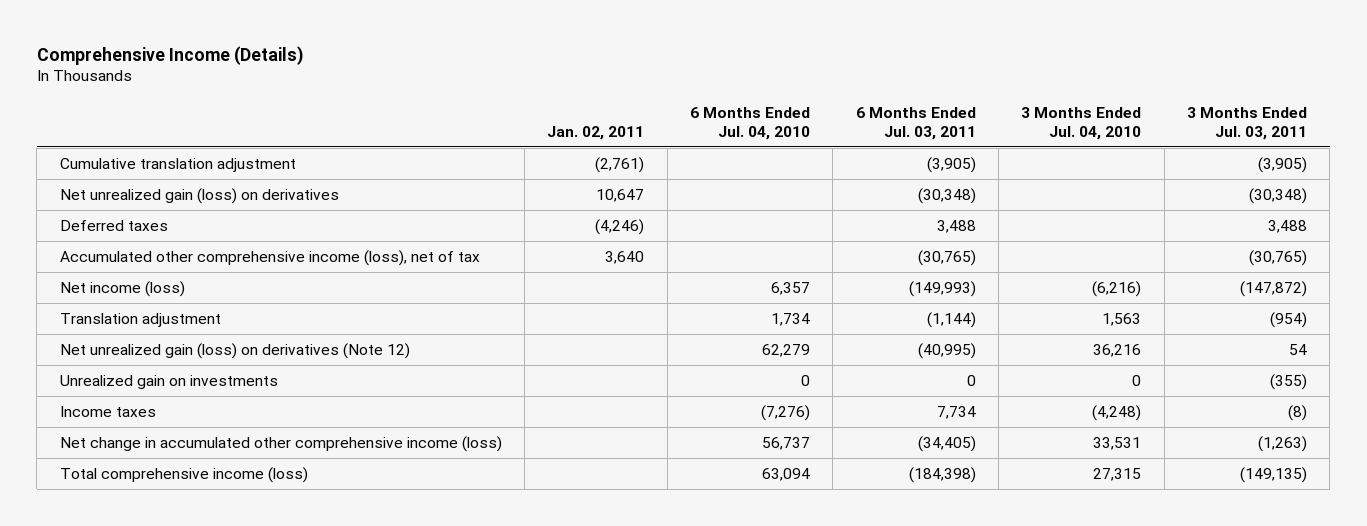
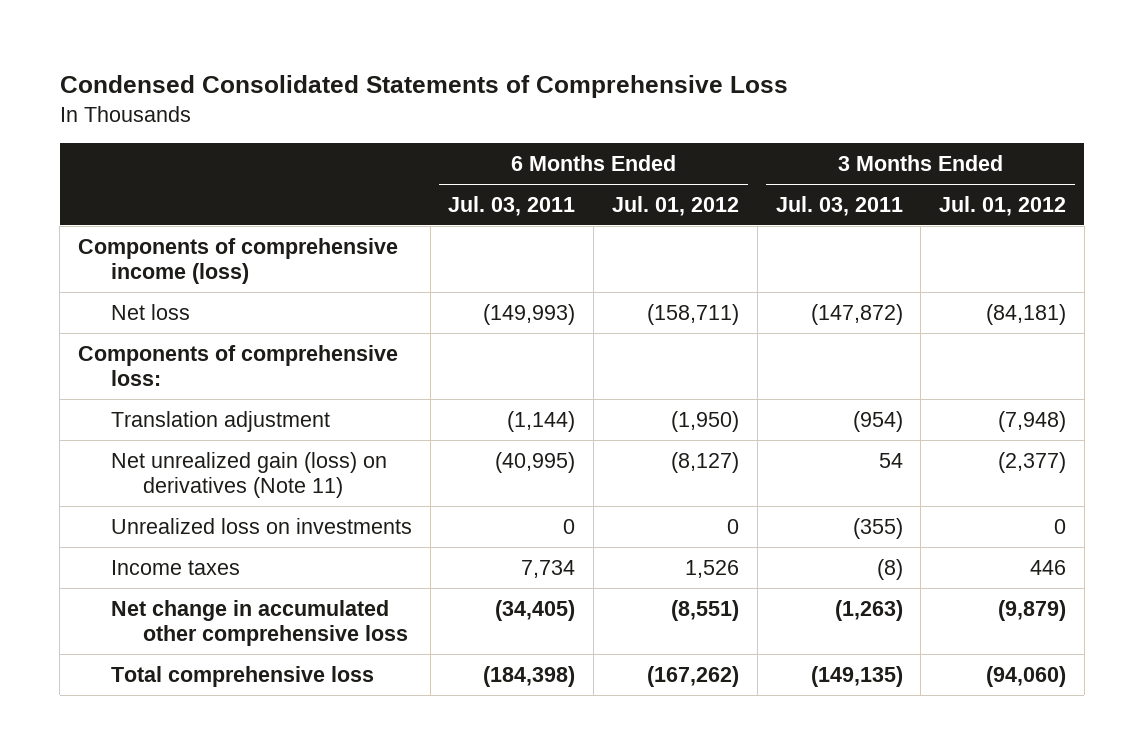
- Comprehensive Income (Details)
+ Condensed Consolidated Statements of Comprehensive Loss
- | Jan. 02, 2011 | 6 Months Ended Jul. 04, 2010 | 6 Months Ended Jul. 03, 2011 | 3 Months Ended Jul. 04, 2010 | 3 Months Ended Jul. 03, 2011
+ | 6 Months Ended Jul. 03, 2011 | 6 Months Ended Jul. 01, 2012 | 3 Months Ended Jul. 03, 2011 | 3 Months Ended Jul. 01, 2012
- Cumulative translation adjustment | (2,761) | | (3,905) | | (3,905)
- Net unrealized gain (loss) on derivatives | 10,647 | | (30,348) | | (30,348)
- Deferred taxes | (4,246) | | 3,488 | | 3,488
- Accumulated other comprehensive income (loss), net of tax | 3,640 | | (30,765) | | (30,765)
- Net income (loss) | | 6,357 | (149,993) | (6,216) | (147,872)
+ Components of comprehensive income (loss)
+ Net loss | (149,993) | (158,711) | (147,872) | (84,181)
+ Components of comprehensive loss:
- Net unrealized gain (loss) on derivatives (Note 12) | | 62,279 | (40,995) | 36,216 | 54
- Unrealized gain on investments | | 0 | 0 | 0 | (355)
+ Net unrealized gain (loss) on derivatives (Note 11) | (40,995) | (8,127) | 54 | (2,377)
+ Unrealized loss on investments | 0 | 0 | (355) | 0
- Net change in accumulated other comprehensive income (loss) | | 56,737 | (34,405) | 33,531 | (1,263)
- Total comprehensive income (loss) | | 63,094 | (184,398) | 27,315 | (149,135)
+ Net change in accumulated other comprehensive loss | (34,405) | (8,551) | (1,263) | (9,879)
+ Total comprehensive loss | (184,398) | (167,262) | (149,135) | (94,060)

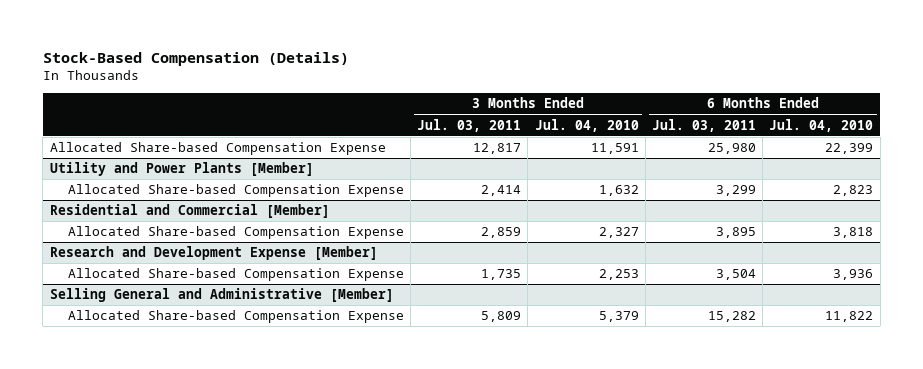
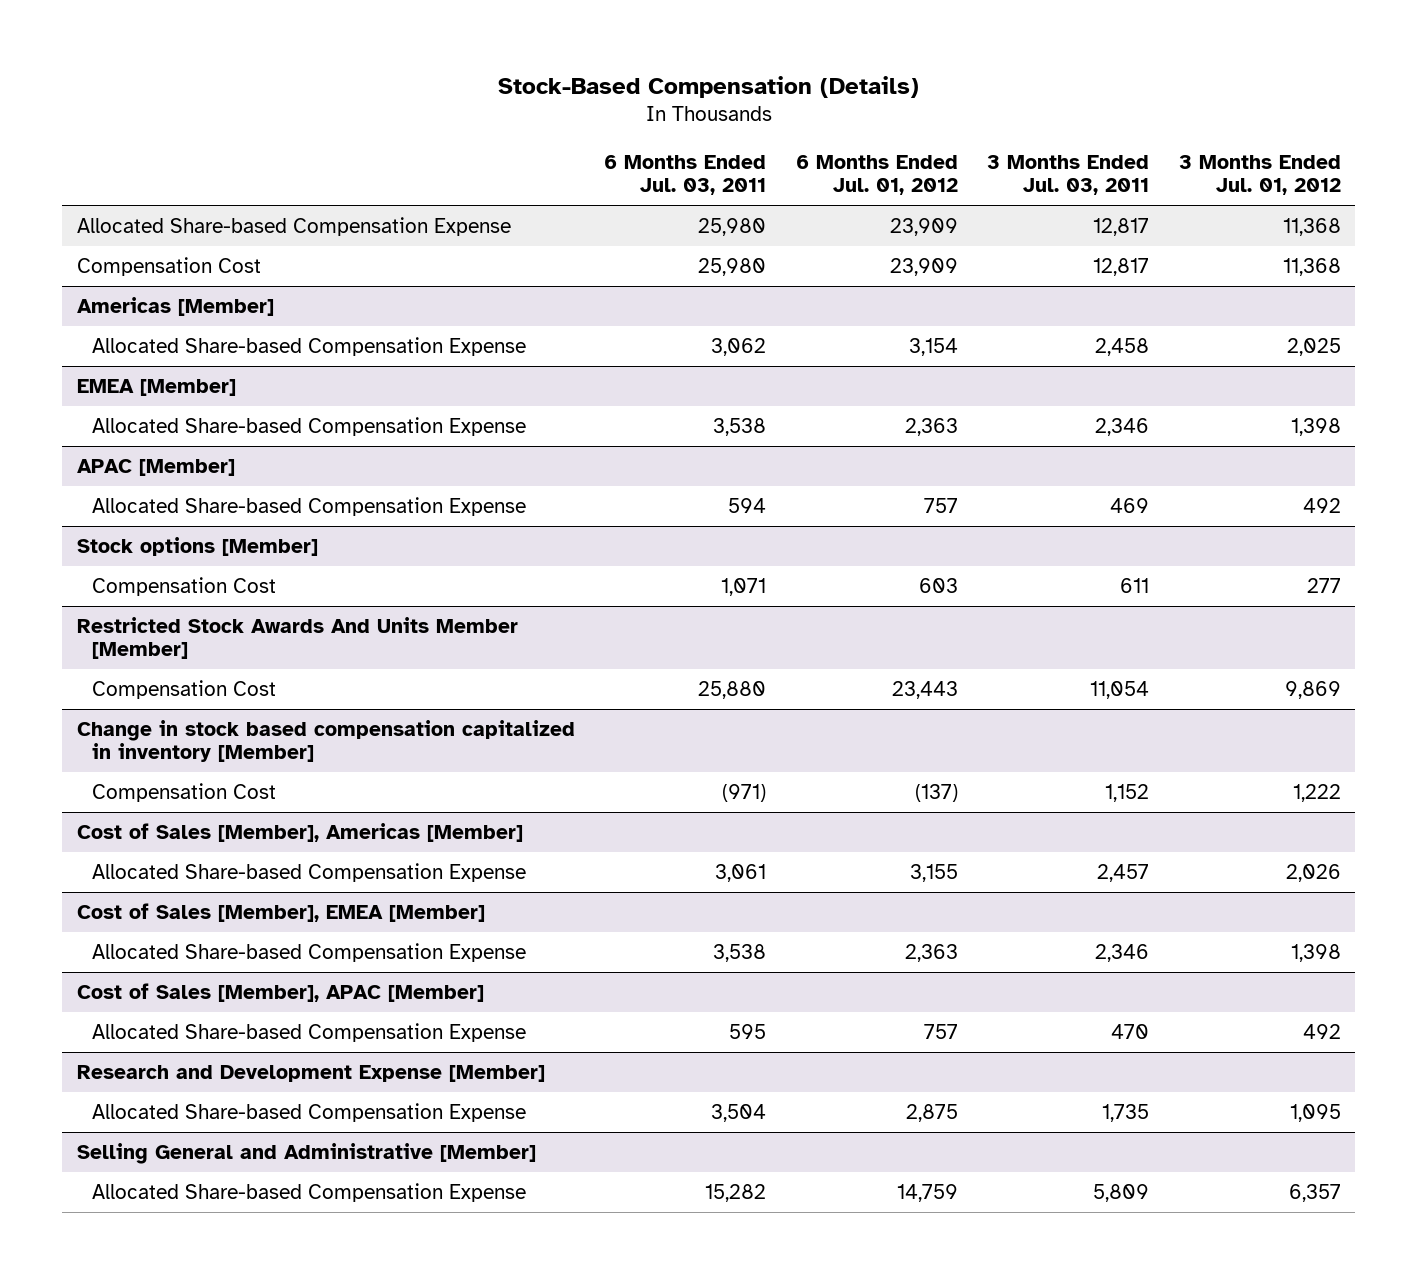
- | 3 Months Ended Jul. 03, 2011 | 3 Months Ended Jul. 04, 2010 | 6 Months Ended Jul. 03, 2011 | 6 Months Ended Jul. 04, 2010
+ | 6 Months Ended Jul. 03, 2011 | 6 Months Ended Jul. 01, 2012 | 3 Months Ended Jul. 03, 2011 | 3 Months Ended Jul. 01, 2012
- Utility and Power Plants [Member]
- Allocated Share-based Compensation Expense | 2,414 | 1,632 | 3,299 | 2,823
- Residential and Commercial [Member]
- Allocated Share-based Compensation Expense | 2,859 | 2,327 | 3,895 | 3,818
+ Compensation Cost | 25,980 | 23,909 | 12,817 | 11,368
+ Americas [Member]
+ Allocated Share-based Compensation Expense | 3,062 | 3,154 | 2,458 | 2,025
+ EMEA [Member]
+ Allocated Share-based Compensation Expense | 3,538 | 2,363 | 2,346 | 1,398
+ APAC [Member]
+ Allocated Share-based Compensation Expense | 594 | 757 | 469 | 492
+ Stock options [Member]
+ Compensation Cost | 1,071 | 603 | 611 | 277
+ Restricted Stock Awards And Units Member [Member]
+ Compensation Cost | 25,880 | 23,443 | 11,054 | 9,869
+ Change in stock based compensation capitalized in inventory [Member]
+ Compensation Cost | (971) | (137) | 1,152 | 1,222
+ Cost of Sales [Member], Americas [Member]
+ Allocated Share-based Compensation Expense | 3,061 | 3,155 | 2,457 | 2,026
+ Cost of Sales [Member], EMEA [Member]
+ Allocated Share-based Compensation Expense | 3,538 | 2,363 | 2,346 | 1,398
+ Cost of Sales [Member], APAC [Member]
+ Allocated Share-based Compensation Expense | 595 | 757 | 470 | 492

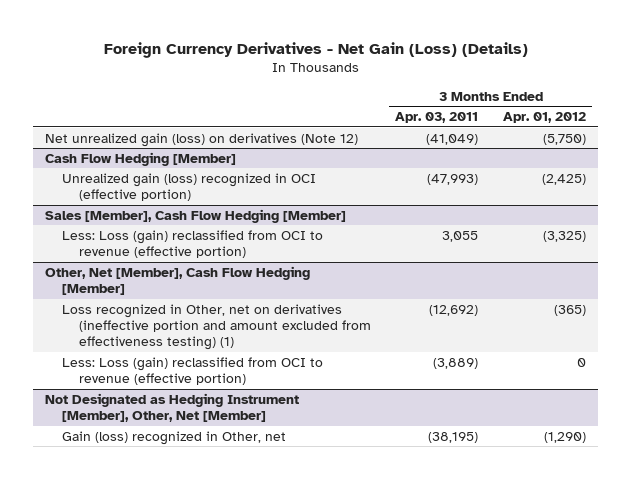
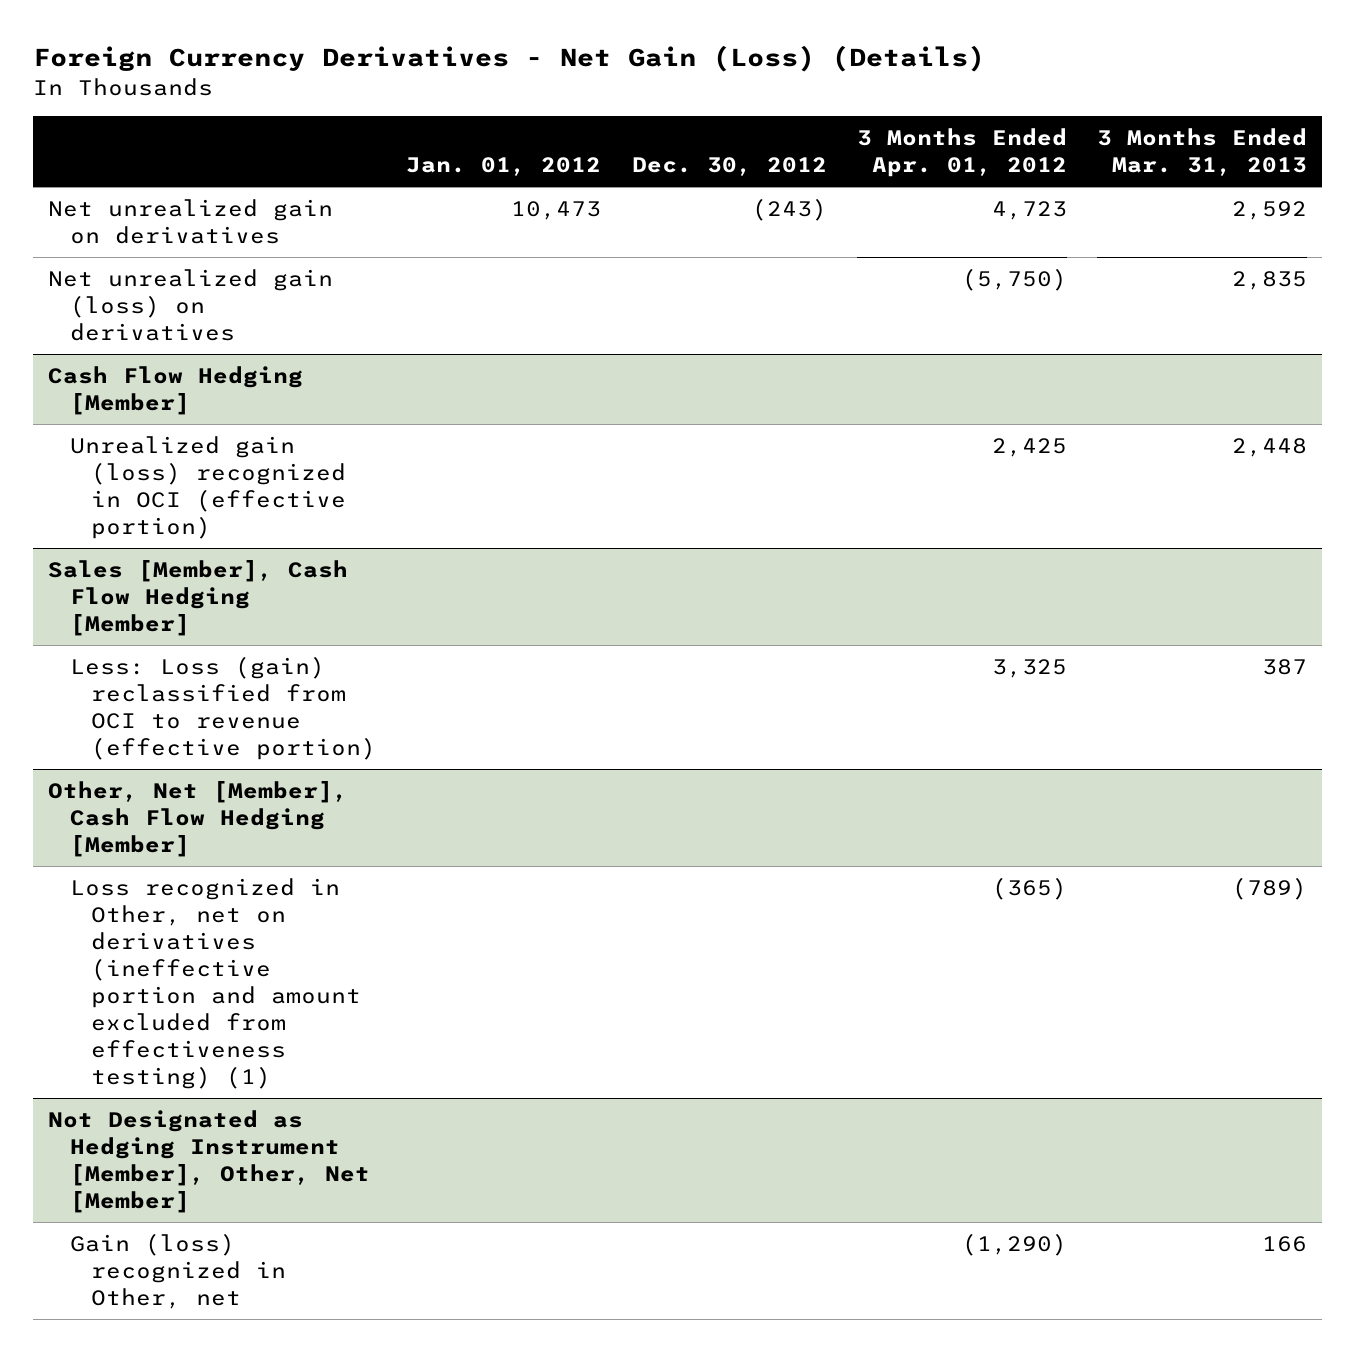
- | 3 Months Ended Apr. 03, 2011 | 3 Months Ended Apr. 01, 2012
+ | Jan. 01, 2012 | Dec. 30, 2012 | 3 Months Ended Apr. 01, 2012 | 3 Months Ended Mar. 31, 2013
- Net unrealized gain (loss) on derivatives (Note 12) | (41,049) | (5,750)
+ Net unrealized gain on derivatives | 10,473 | (243) | 4,723 | 2,592
+ Net unrealized gain (loss) on derivatives | | | (5,750) | 2,835
@ Cash Flow Hedging [Member]
- Unrealized gain (loss) recognized in OCI (effective portion) | (47,993) | (2,425)
+ Unrealized gain (loss) recognized in OCI (effective portion) | | | 2,425 | 2,448
@ Sales [Member], Cash Flow Hedging [Member]
- Less: Loss (gain) reclassified from OCI to revenue (effective portion) | 3,055 | (3,325)
+ Less: Loss (gain) reclassified from OCI to revenue (effective portion) | | | 3,325 | 387
@ Other, Net [Member], Cash Flow Hedging [Member]
- Less: Loss (gain) reclassified from OCI to revenue (effective portion) | (3,889) | 0

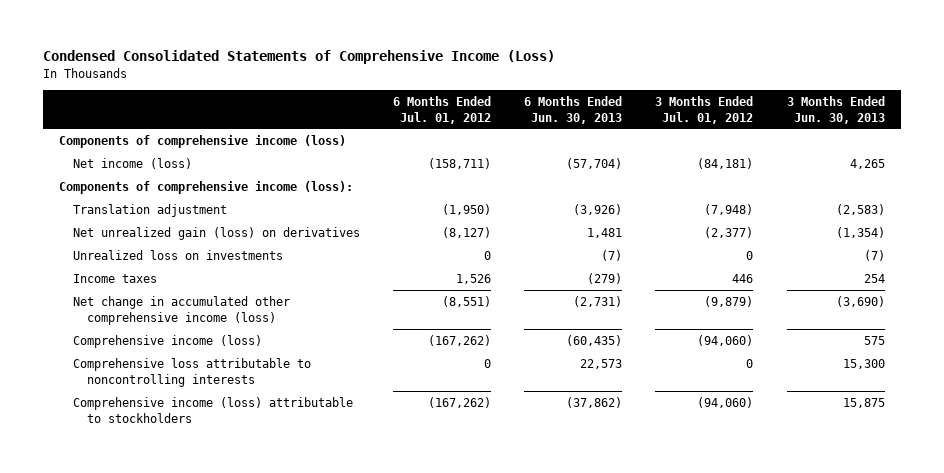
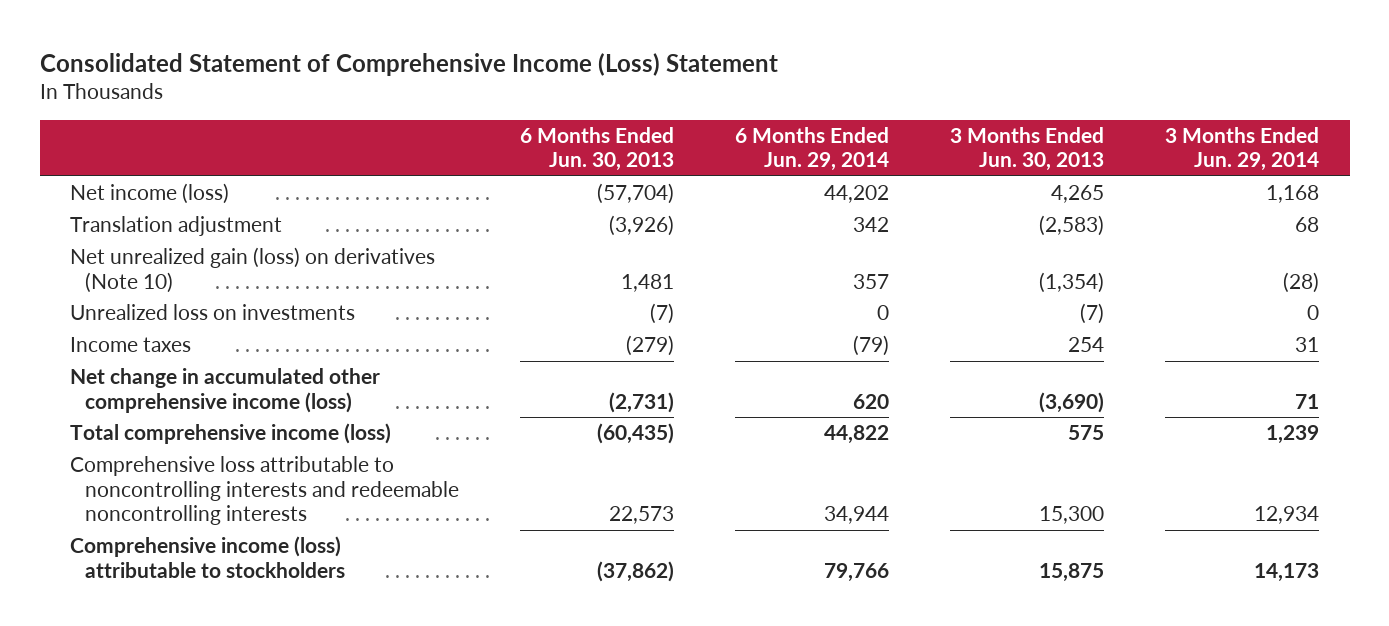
- Condensed Consolidated Statements of Comprehensive Income (Loss)
+ Consolidated Statement of Comprehensive Income (Loss) Statement
- | 6 Months Ended Jul. 01, 2012 | 6 Months Ended Jun. 30, 2013 | 3 Months Ended Jul. 01, 2012 | 3 Months Ended Jun. 30, 2013
+ | 6 Months Ended Jun. 30, 2013 | 6 Months Ended Jun. 29, 2014 | 3 Months Ended Jun. 30, 2013 | 3 Months Ended Jun. 29, 2014
- Components of comprehensive income (loss)
- Components of comprehensive income (loss):
- Net unrealized gain (loss) on derivatives | (8,127) | 1,481 | (2,377) | (1,354)
+ Net unrealized gain (loss) on derivatives (Note 10) | 1,481 | 357 | (1,354) | (28)
- Comprehensive income (loss) | (167,262) | (60,435) | (94,060) | 575
- Comprehensive loss attributable to noncontrolling interests | 0 | 22,573 | 0 | 15,300
+ Total comprehensive income (loss) | (60,435) | 44,822 | 575 | 1,239
+ Comprehensive loss attributable to noncontrolling interests and redeemable noncontrolling interests | 22,573 | 34,944 | 15,300 | 12,934

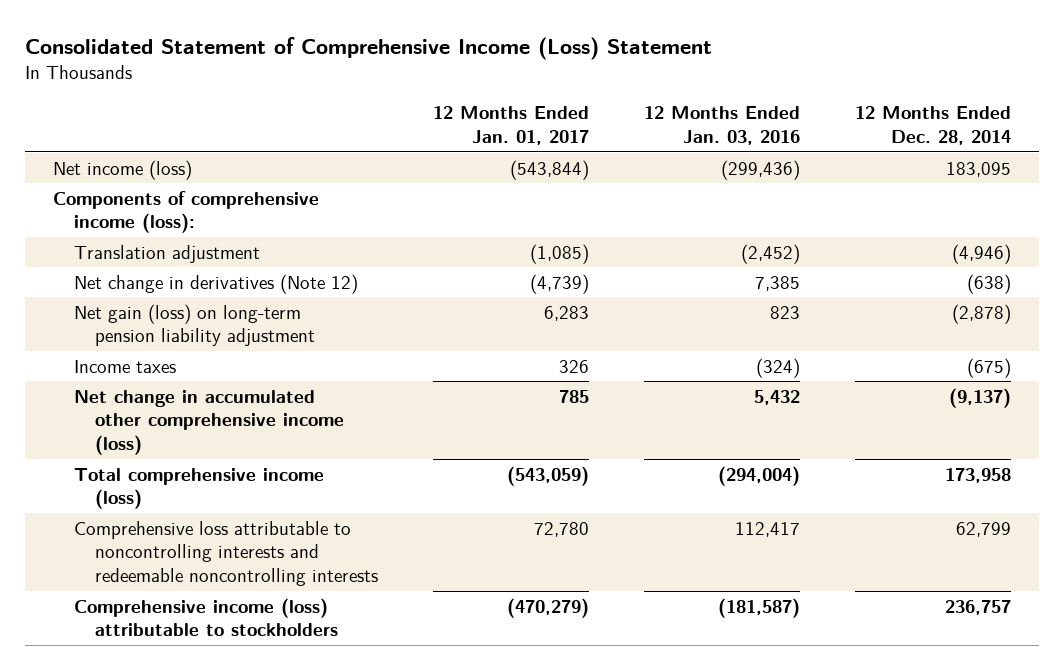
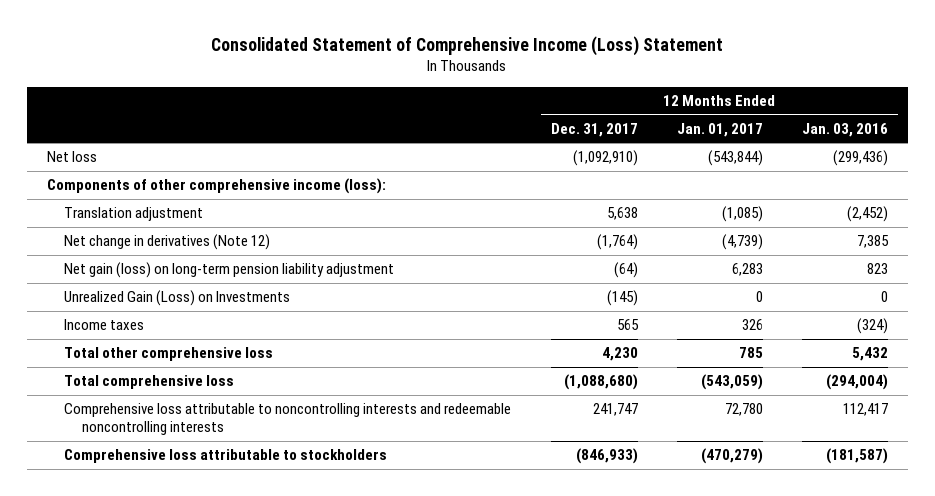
- | 12 Months Ended Jan. 01, 2017 | 12 Months Ended Jan. 03, 2016 | 12 Months Ended Dec. 28, 2014
+ | 12 Months Ended Dec. 31, 2017 | 12 Months Ended Jan. 01, 2017 | 12 Months Ended Jan. 03, 2016
- Net income (loss) | (543,844) | (299,436) | 183,095
- Components of comprehensive income (loss):
+ Net loss | (1,092,910) | (543,844) | (299,436)
+ Components of other comprehensive income (loss):
+ Unrealized Gain (Loss) on Investments | (145) | 0 | 0
- Net change in accumulated other comprehensive income (loss) | 785 | 5,432 | (9,137)
- Total comprehensive income (loss) | (543,059) | (294,004) | 173,958
+ Total other comprehensive loss | 4,230 | 785 | 5,432
+ Total comprehensive loss | (1,088,680) | (543,059) | (294,004)
- Comprehensive income (loss) attributable to stockholders | (470,279) | (181,587) | 236,757
+ Comprehensive loss attributable to stockholders | (846,933) | (470,279) | (181,587)

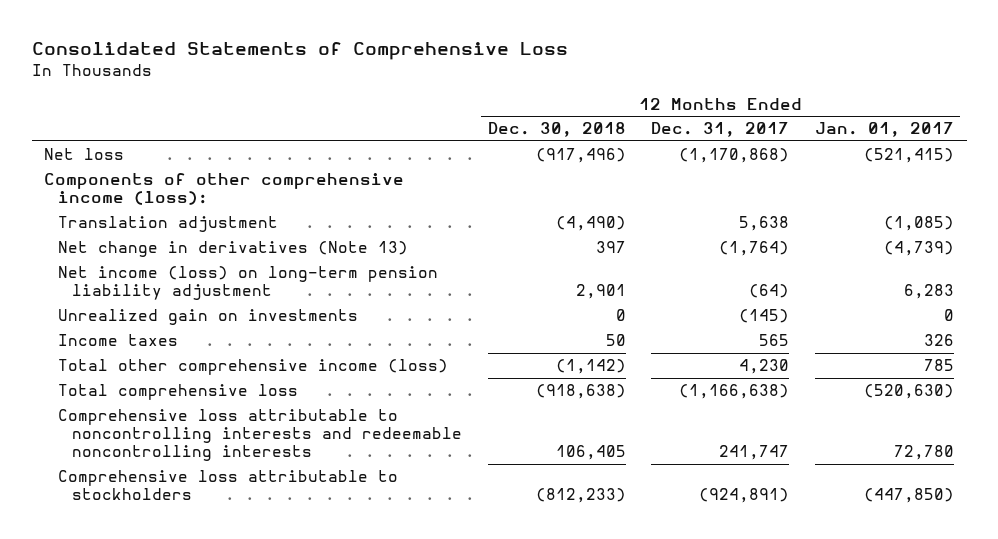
- Consolidated Statement of Comprehensive Income (Loss) Statement
+ Consolidated Statements of Comprehensive Loss
- | 12 Months Ended Dec. 31, 2017 | 12 Months Ended Jan. 01, 2017 | 12 Months Ended Jan. 03, 2016
+ | 12 Months Ended Dec. 30, 2018 | 12 Months Ended Dec. 31, 2017 | 12 Months Ended Jan. 01, 2017
- Net loss | (1,092,910) | (543,844) | (299,436)
+ Net loss | (917,496) | (1,170,868) | (521,415)
- Net change in derivatives (Note 12) | (1,764) | (4,739) | 7,385
- Net gain (loss) on long-term pension liability adjustment | (64) | 6,283 | 823
- Unrealized Gain (Loss) on Investments | (145) | 0 | 0
+ Net change in derivatives (Note 13) | 397 | (1,764) | (4,739)
+ Net income (loss) on long-term pension liability adjustment | 2,901 | (64) | 6,283
+ Unrealized gain on investments | 0 | (145) | 0
- Total other comprehensive loss | 4,230 | 785 | 5,432
- Total comprehensive loss | (1,088,680) | (543,059) | (294,004)
+ Total other comprehensive income (loss) | (1,142) | 4,230 | 785
+ Total comprehensive loss | (918,638) | (1,166,638) | (520,630)
- Comprehensive loss attributable to stockholders | (846,933) | (470,279) | (181,587)
+ Comprehensive loss attributable to stockholders | (812,233) | (924,891) | (447,850)

